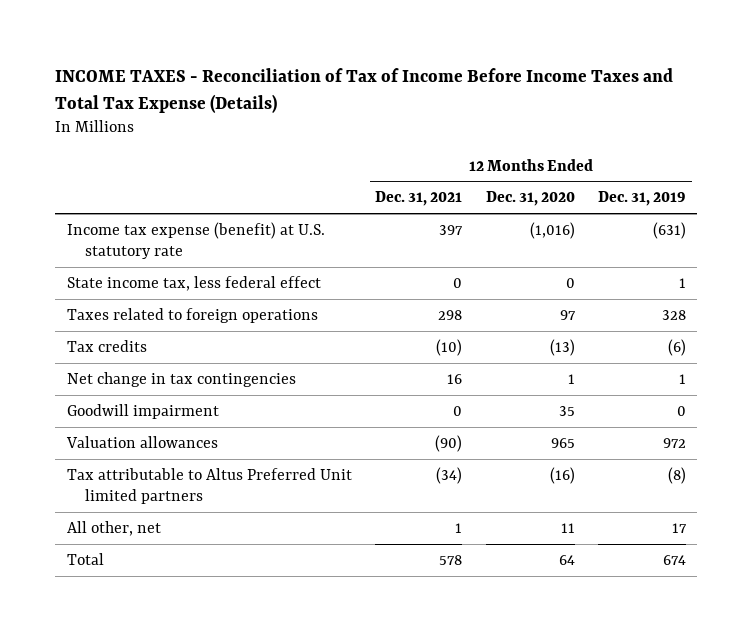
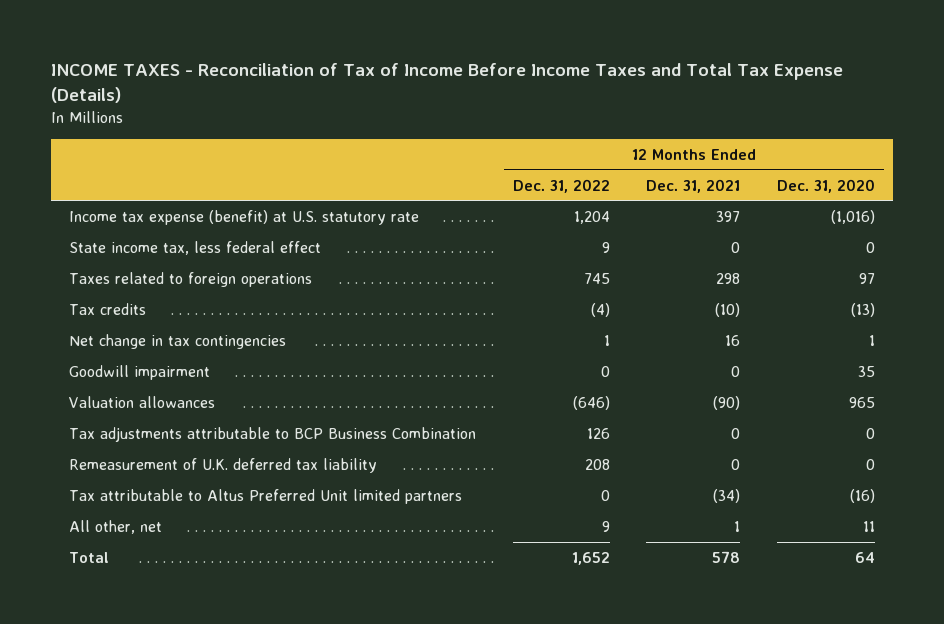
- | 12 Months Ended Dec. 31, 2021 | 12 Months Ended Dec. 31, 2020 | 12 Months Ended Dec. 31, 2019
+ | 12 Months Ended Dec. 31, 2022 | 12 Months Ended Dec. 31, 2021 | 12 Months Ended Dec. 31, 2020
+ Tax adjustments attributable to BCP Business Combination | 126 | 0 | 0
+ Remeasurement of U.K. deferred tax liability | 208 | 0 | 0

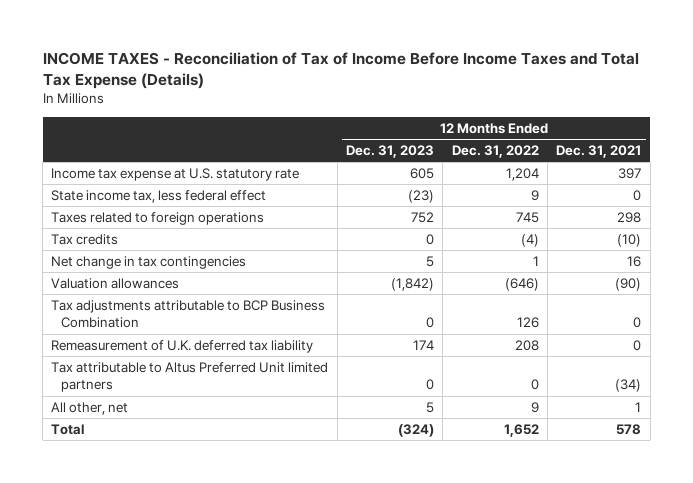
- | 12 Months Ended Dec. 31, 2022 | 12 Months Ended Dec. 31, 2021 | 12 Months Ended Dec. 31, 2020
+ | 12 Months Ended Dec. 31, 2023 | 12 Months Ended Dec. 31, 2022 | 12 Months Ended Dec. 31, 2021
- Income tax expense (benefit) at U.S. statutory rate | 1,204 | 397 | (1,016)
+ Income tax expense at U.S. statutory rate | 605 | 1,204 | 397
- Goodwill impairment | 0 | 0 | 35

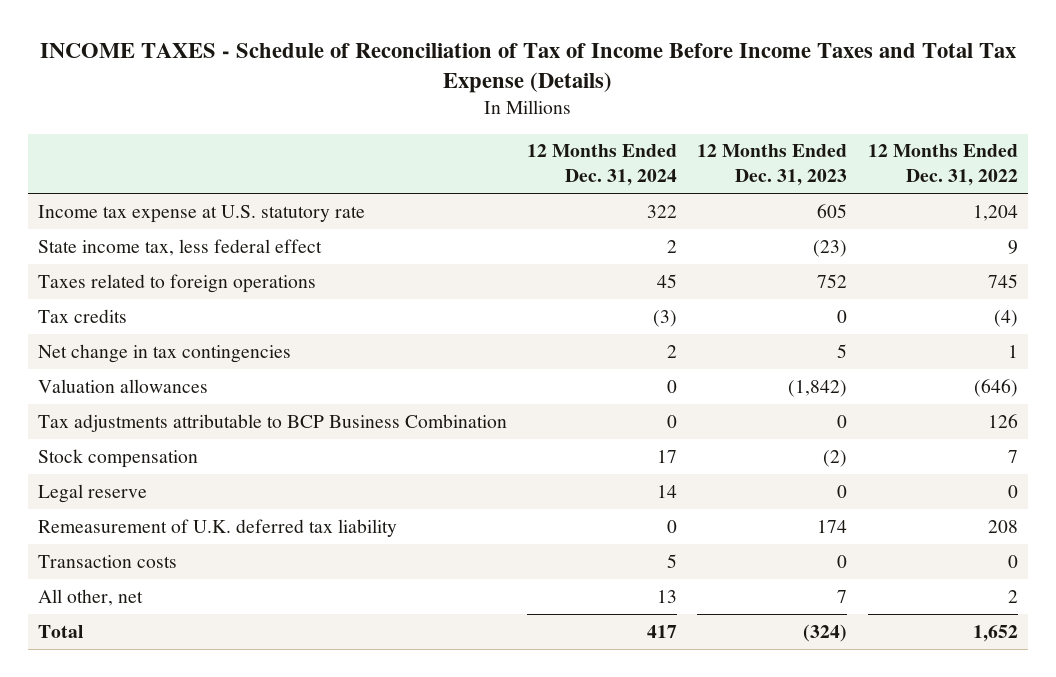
- INCOME TAXES - Reconciliation of Tax of Income Before Income Taxes and Total Tax Expense (Details)
+ INCOME TAXES - Schedule of Reconciliation of Tax of Income Before Income Taxes and Total Tax Expense (Details)
- | 12 Months Ended Dec. 31, 2023 | 12 Months Ended Dec. 31, 2022 | 12 Months Ended Dec. 31, 2021
+ | 12 Months Ended Dec. 31, 2024 | 12 Months Ended Dec. 31, 2023 | 12 Months Ended Dec. 31, 2022
+ Stock compensation | 17 | (2) | 7
+ Legal reserve | 14 | 0 | 0
- Tax attributable to Altus Preferred Unit limited partners | 0 | 0 | (34)
- All other, net | 5 | 9 | 1
+ Transaction costs | 5 | 0 | 0
+ All other, net | 13 | 7 | 2

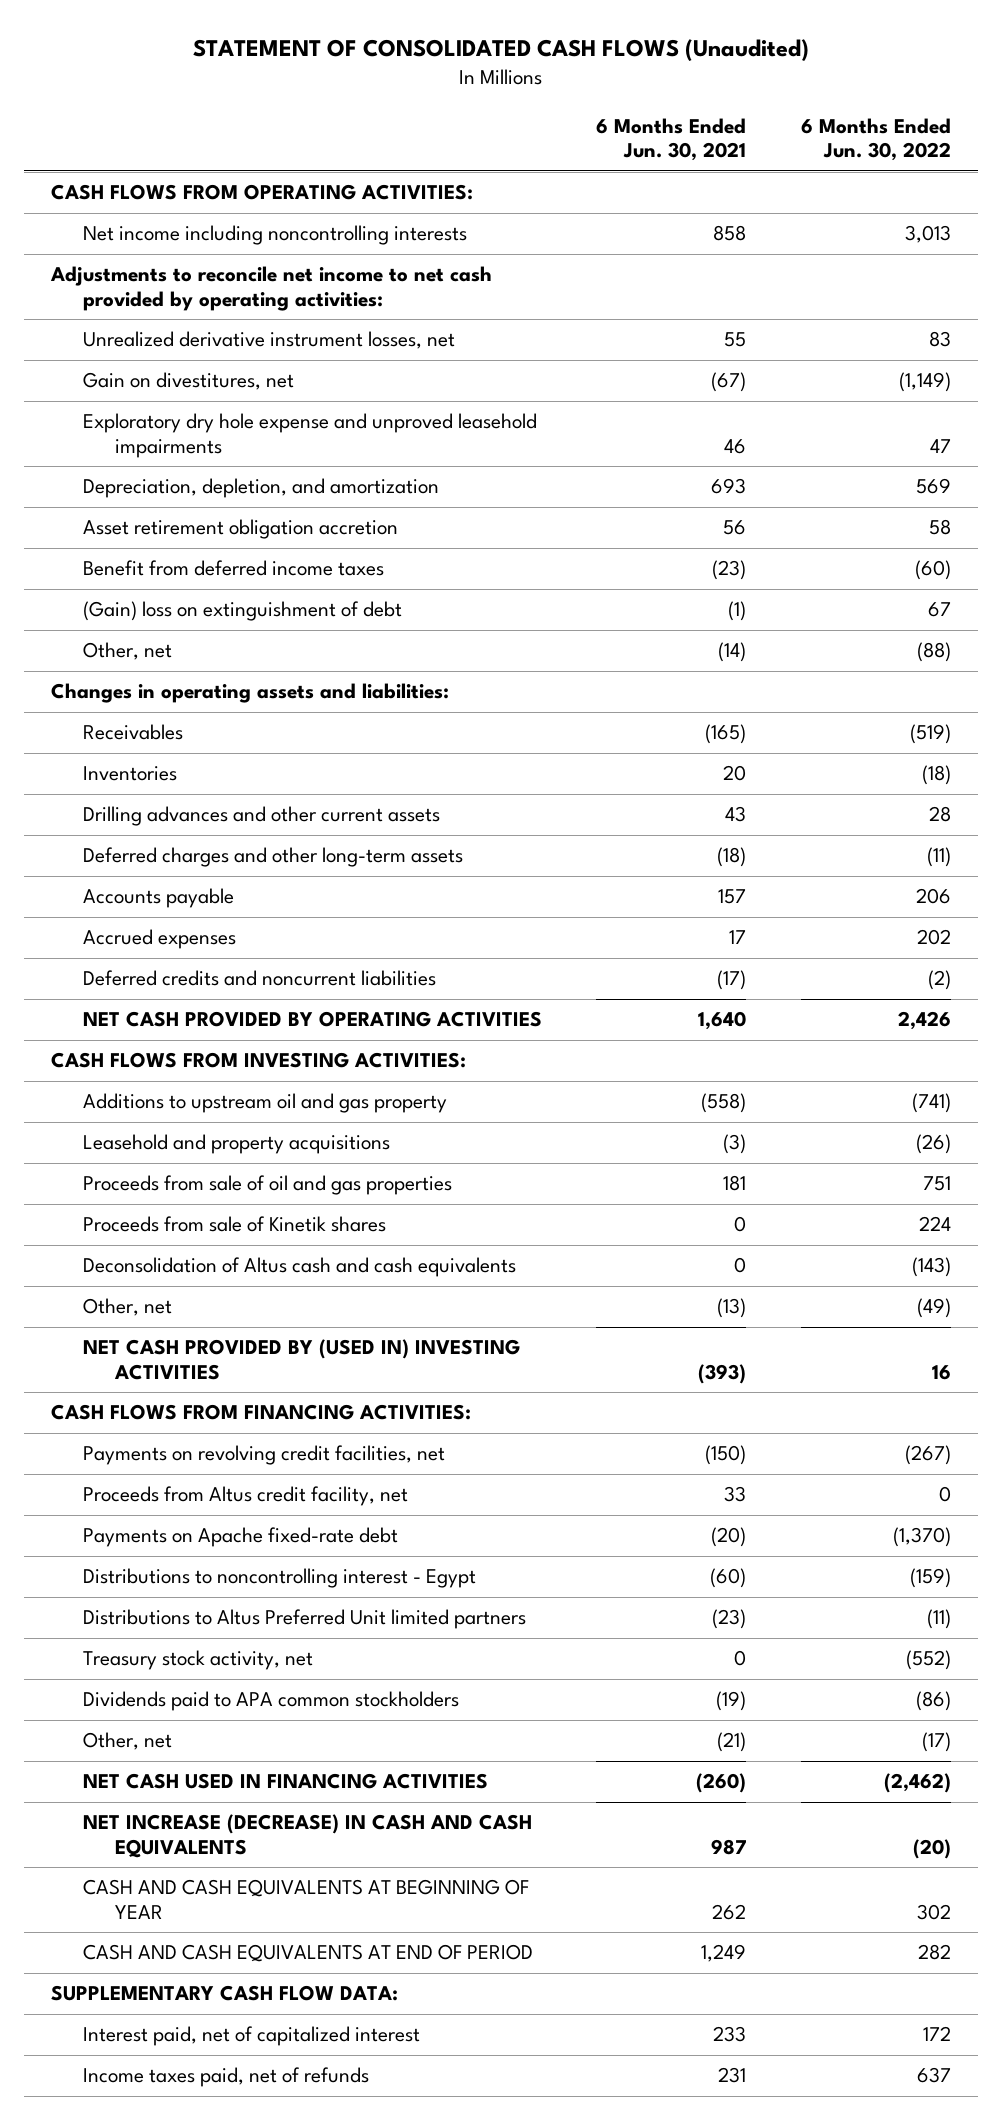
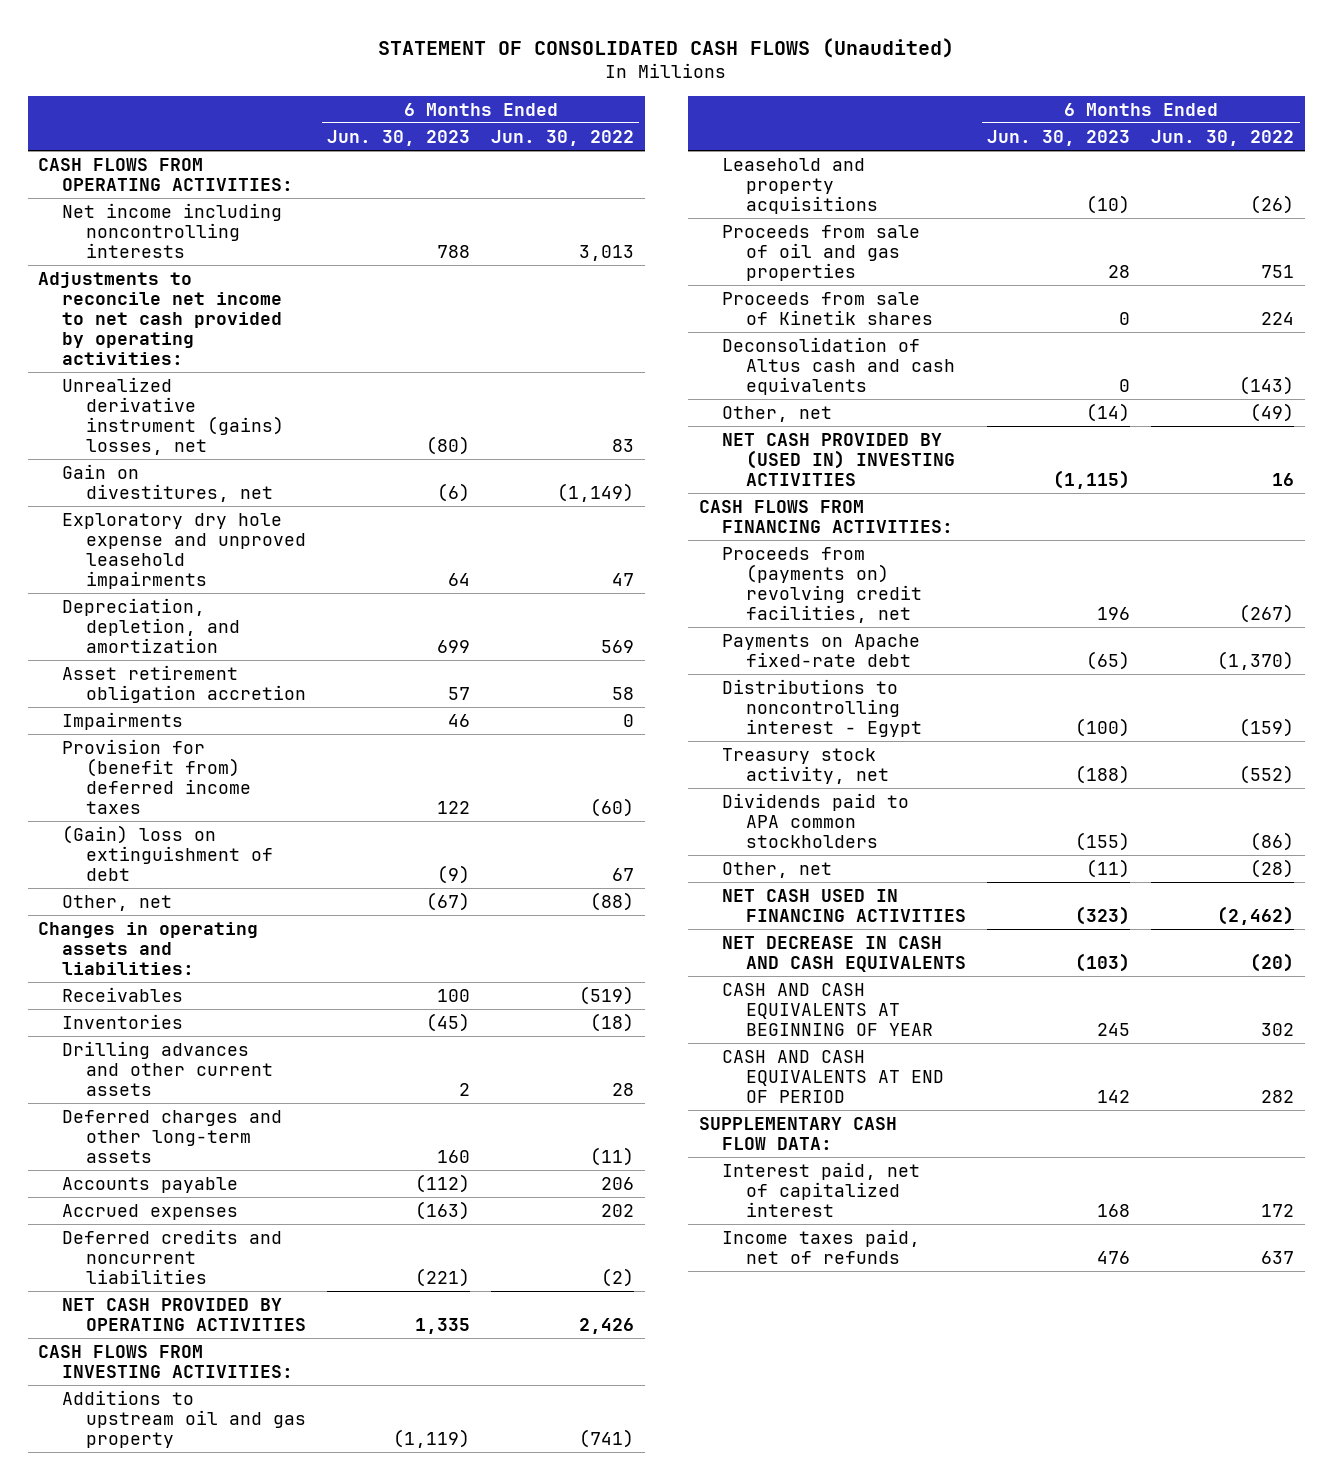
- | 6 Months Ended Jun. 30, 2021 | 6 Months Ended Jun. 30, 2022
+ | 6 Months Ended Jun. 30, 2023 | 6 Months Ended Jun. 30, 2022
- Unrealized derivative instrument losses, net | 55 | 83
+ Unrealized derivative instrument (gains) losses, net | (80) | 83
- Benefit from deferred income taxes | (23) | (60)
+ Impairments | 46 | 0
+ Provision for (benefit from) deferred income taxes | 122 | (60)
- Payments on revolving credit facilities, net | (150) | (267)
- Proceeds from Altus credit facility, net | 33 | 0
+ Proceeds from (payments on) revolving credit facilities, net | 196 | (267)
- Distributions to Altus Preferred Unit limited partners | (23) | (11)
- Other, net | (21) | (17)
+ Other, net | (11) | (28)
- NET INCREASE (DECREASE) IN CASH AND CASH EQUIVALENTS | 987 | (20)
+ NET DECREASE IN CASH AND CASH EQUIVALENTS | (103) | (20)

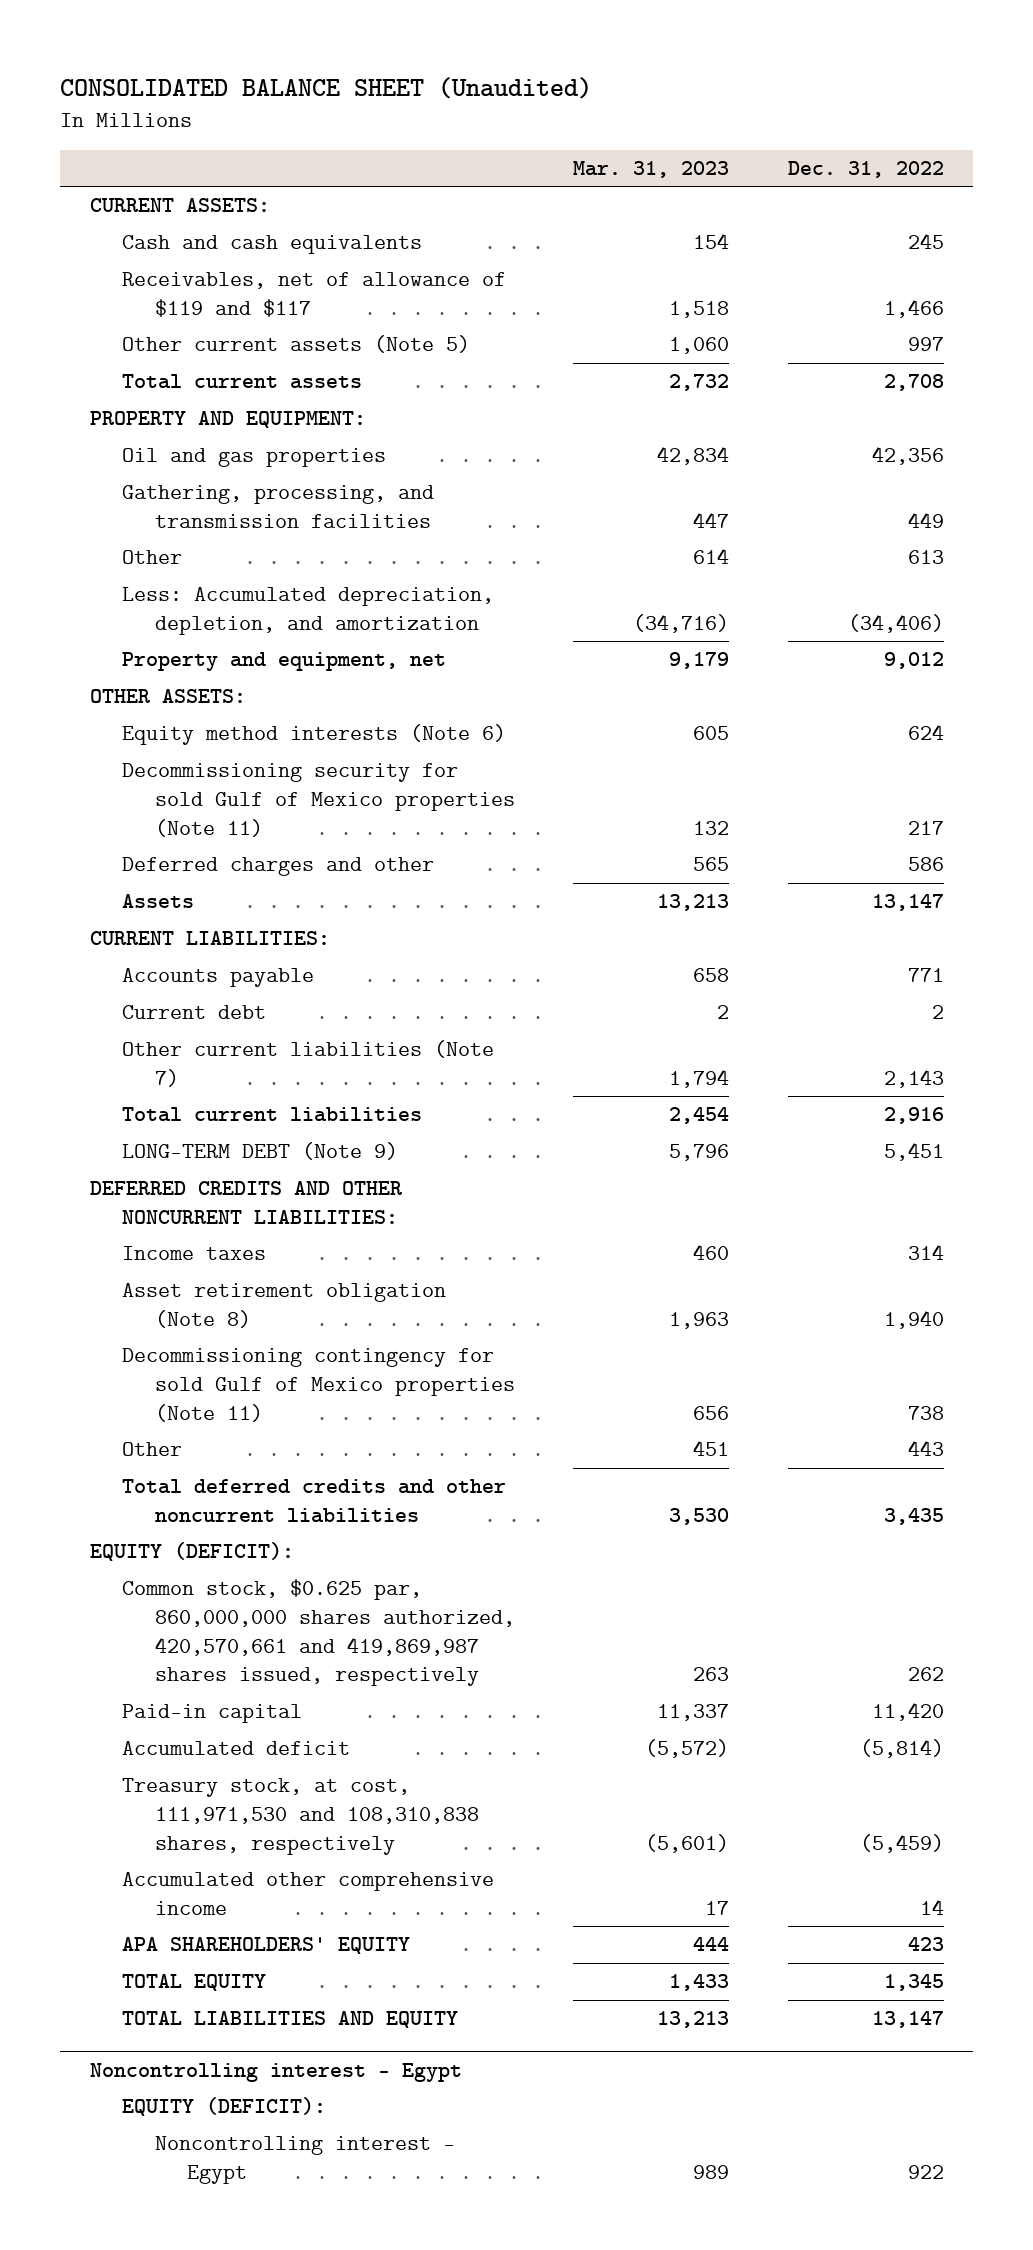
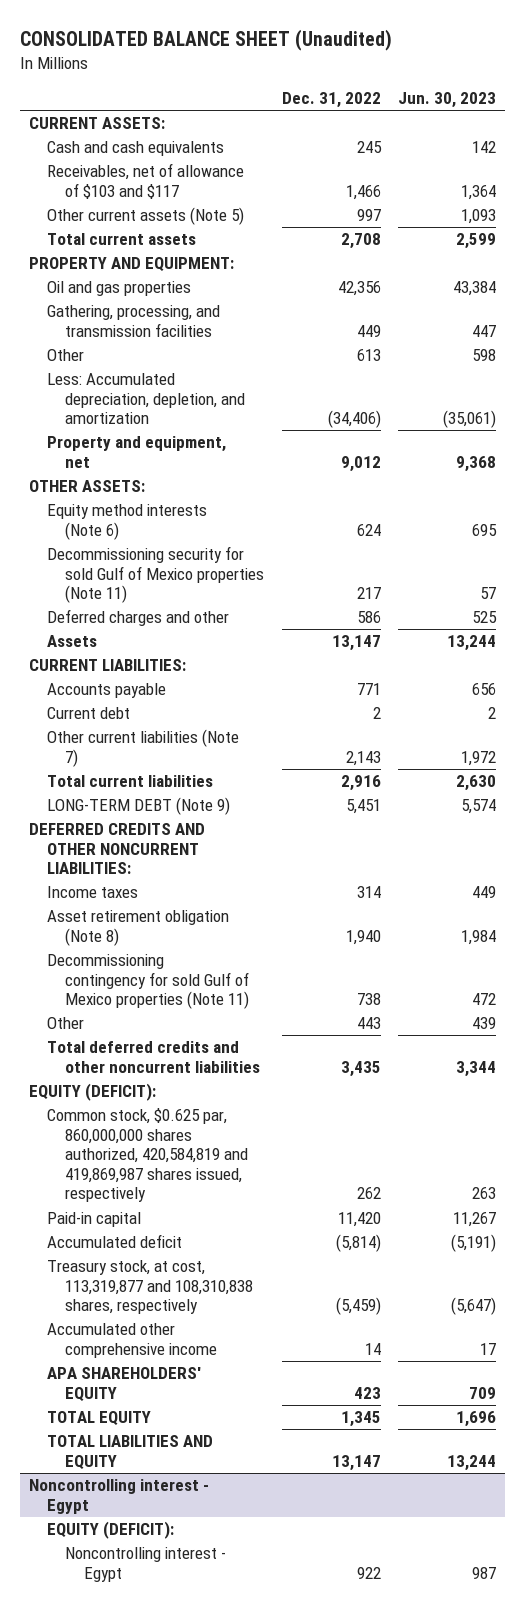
- | Mar. 31, 2023 | Dec. 31, 2022
+ | Dec. 31, 2022 | Jun. 30, 2023
- Receivables, net of allowance of $119 and $117 | 1,518 | 1,466
+ Receivables, net of allowance of $103 and $117 | 1,466 | 1,364
- Common stock, $0.625 par, 860,000,000 shares authorized, 420,570,661 and 419,869,987 shares issued, respectively | 263 | 262
+ Common stock, $0.625 par, 860,000,000 shares authorized, 420,584,819 and 419,869,987 shares issued, respectively | 262 | 263
- Treasury stock, at cost, 111,971,530 and 108,310,838 shares, respectively | (5,601) | (5,459)
+ Treasury stock, at cost, 113,319,877 and 108,310,838 shares, respectively | (5,459) | (5,647)

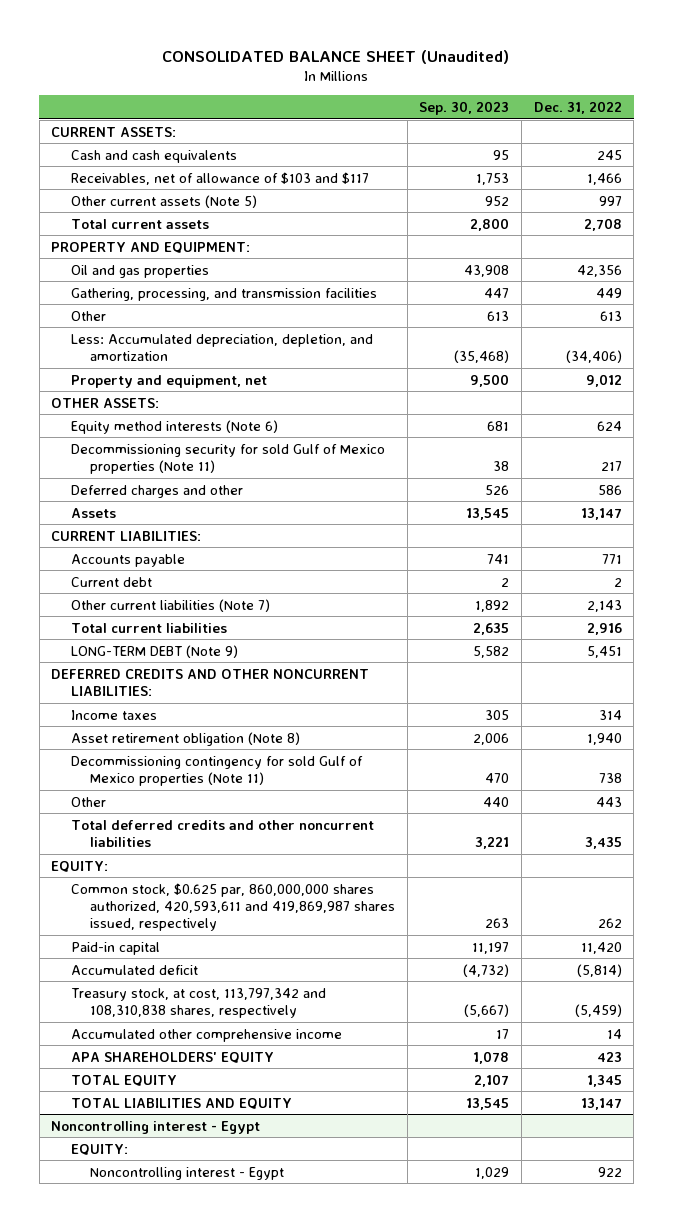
- | Dec. 31, 2022 | Jun. 30, 2023
+ | Sep. 30, 2023 | Dec. 31, 2022
- EQUITY (DEFICIT):
- Common stock, $0.625 par, 860,000,000 shares authorized, 420,584,819 and 419,869,987 shares issued, respectively | 262 | 263
+ EQUITY:
+ Common stock, $0.625 par, 860,000,000 shares authorized, 420,593,611 and 419,869,987 shares issued, respectively | 263 | 262
- Treasury stock, at cost, 113,319,877 and 108,310,838 shares, respectively | (5,459) | (5,647)
+ Treasury stock, at cost, 113,797,342 and 108,310,838 shares, respectively | (5,667) | (5,459)
@ Noncontrolling interest - Egypt
- EQUITY (DEFICIT):
+ EQUITY:

